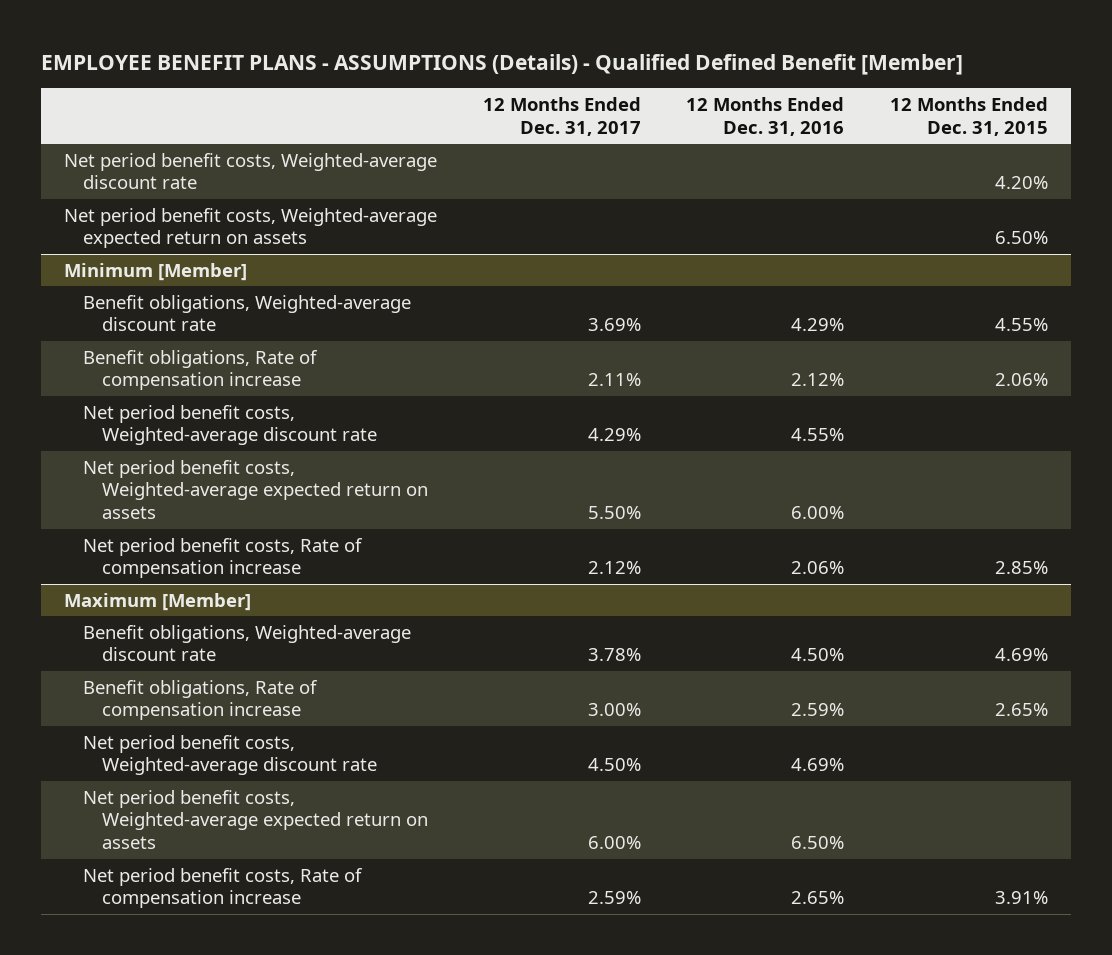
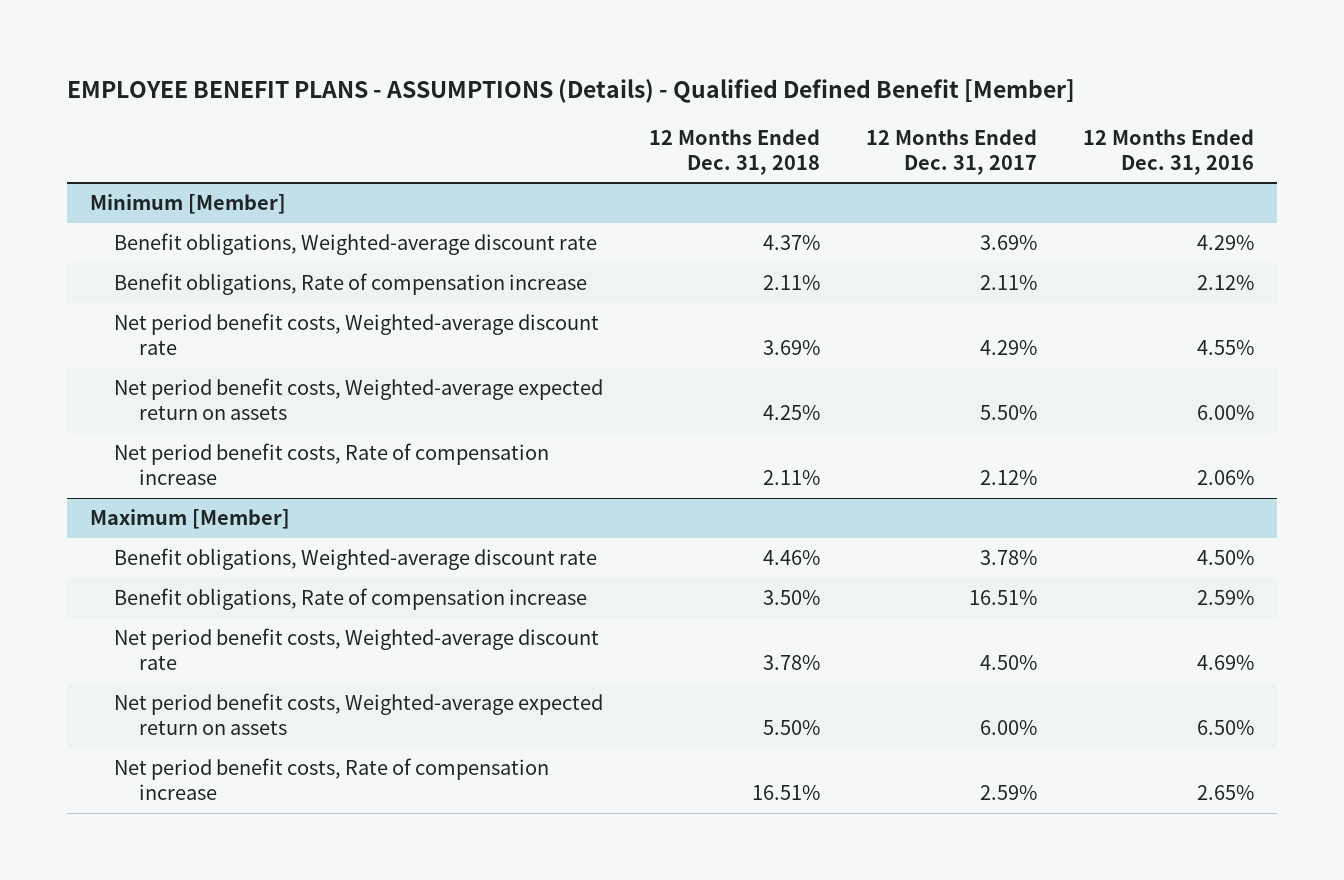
- | 12 Months Ended Dec. 31, 2017 | 12 Months Ended Dec. 31, 2016 | 12 Months Ended Dec. 31, 2015
+ | 12 Months Ended Dec. 31, 2018 | 12 Months Ended Dec. 31, 2017 | 12 Months Ended Dec. 31, 2016
- Net period benefit costs, Weighted-average discount rate | | | 4.20%
- Net period benefit costs, Weighted-average expected return on assets | | | 6.50%
@ Maximum [Member]
- Benefit obligations, Rate of compensation increase | 3.00% | 2.59% | 2.65%
+ Benefit obligations, Rate of compensation increase | 3.50% | 16.51% | 2.59%

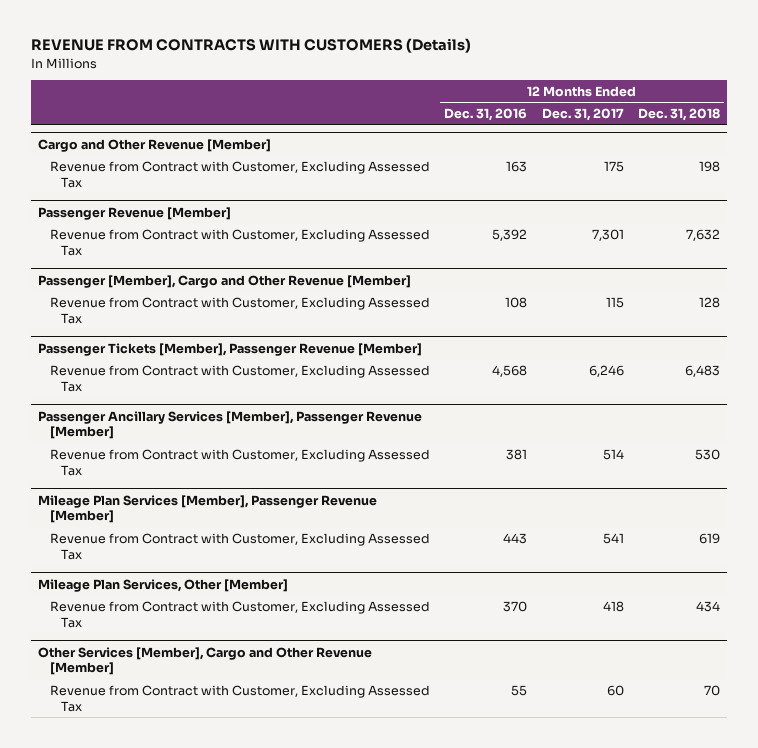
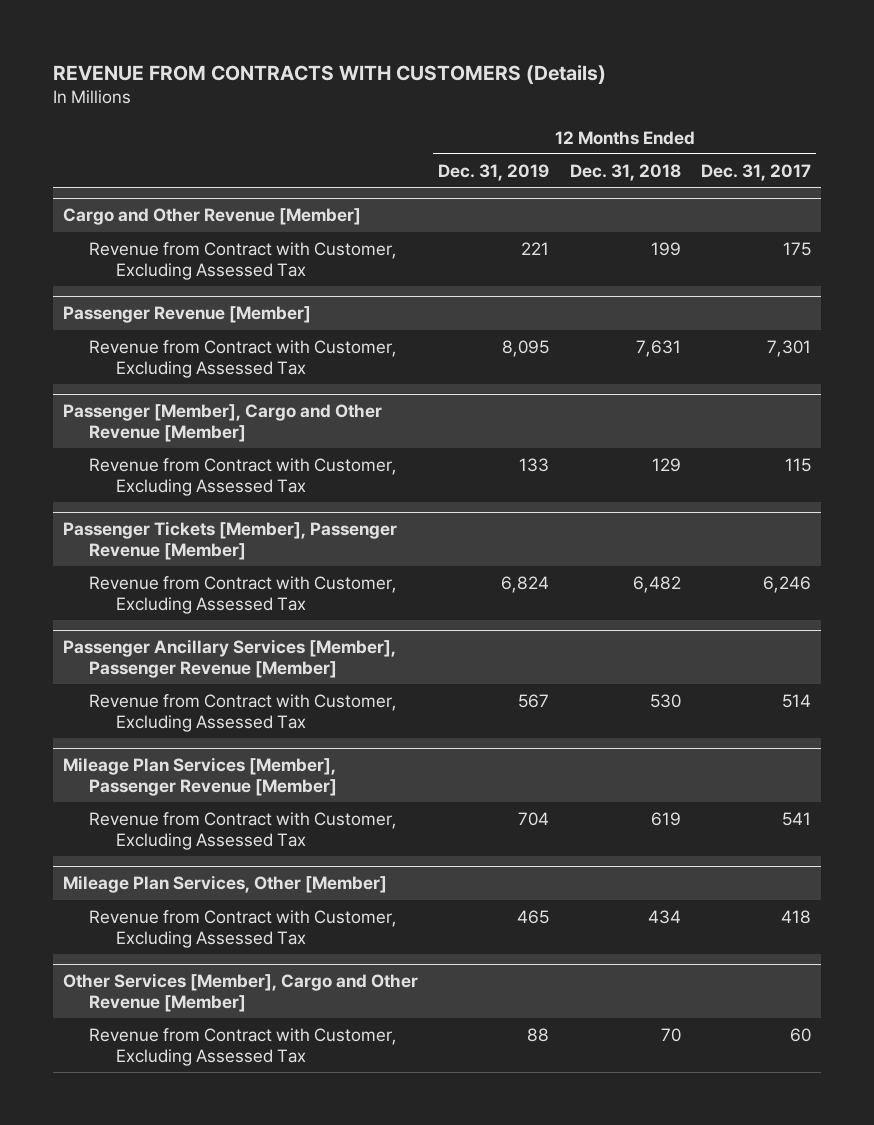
- | 12 Months Ended Dec. 31, 2016 | 12 Months Ended Dec. 31, 2017 | 12 Months Ended Dec. 31, 2018
+ | 12 Months Ended Dec. 31, 2019 | 12 Months Ended Dec. 31, 2018 | 12 Months Ended Dec. 31, 2017
@ Cargo and Other Revenue [Member]
- Revenue from Contract with Customer, Excluding Assessed Tax | 163 | 175 | 198
+ Revenue from Contract with Customer, Excluding Assessed Tax | 221 | 199 | 175
@ Passenger Revenue [Member]
- Revenue from Contract with Customer, Excluding Assessed Tax | 5,392 | 7,301 | 7,632
+ Revenue from Contract with Customer, Excluding Assessed Tax | 8,095 | 7,631 | 7,301
@ Passenger [Member], Cargo and Other Revenue [Member]
- Revenue from Contract with Customer, Excluding Assessed Tax | 108 | 115 | 128
+ Revenue from Contract with Customer, Excluding Assessed Tax | 133 | 129 | 115
@ Passenger Tickets [Member], Passenger Revenue [Member]
- Revenue from Contract with Customer, Excluding Assessed Tax | 4,568 | 6,246 | 6,483
+ Revenue from Contract with Customer, Excluding Assessed Tax | 6,824 | 6,482 | 6,246

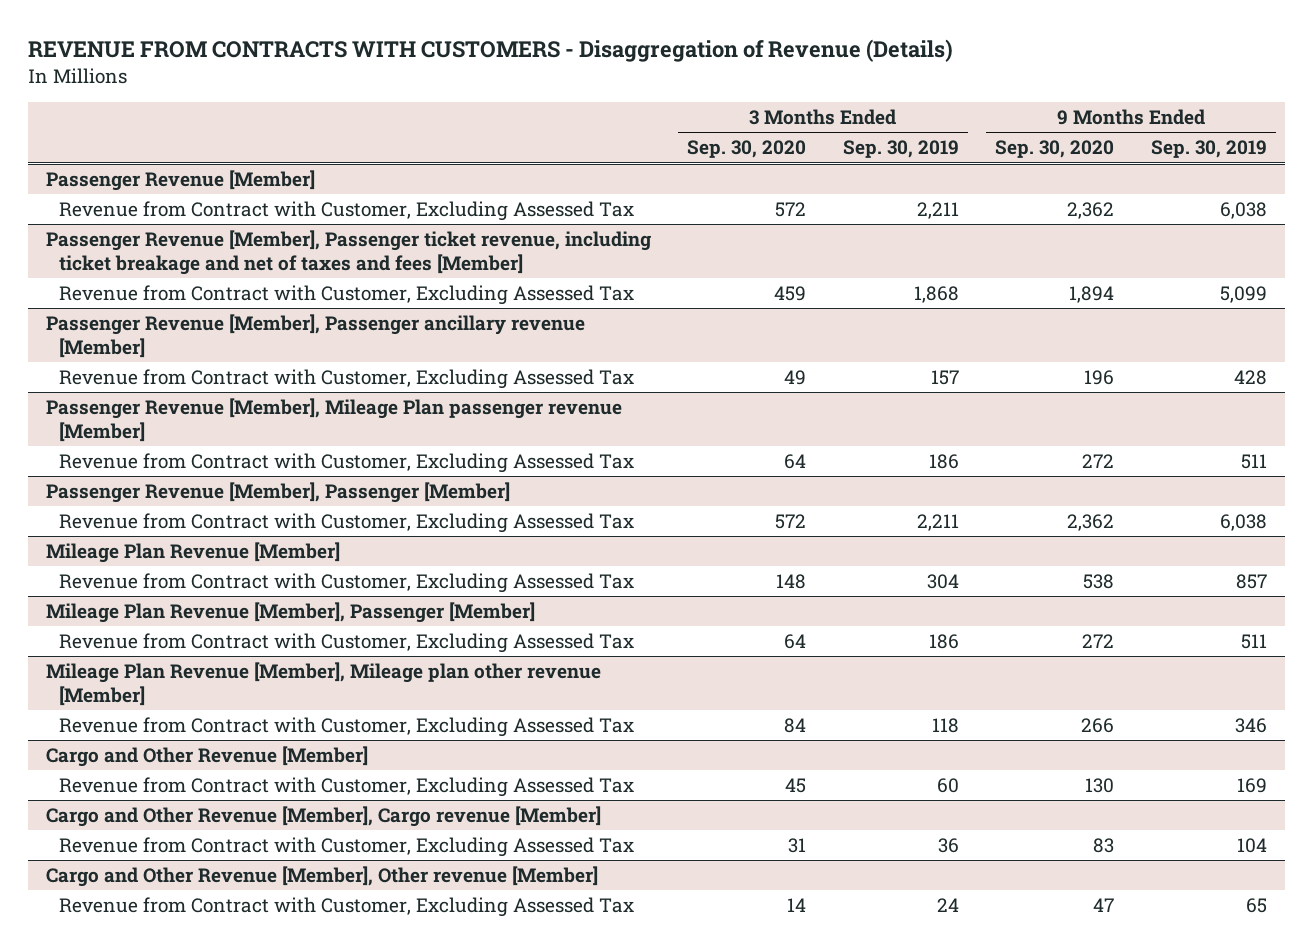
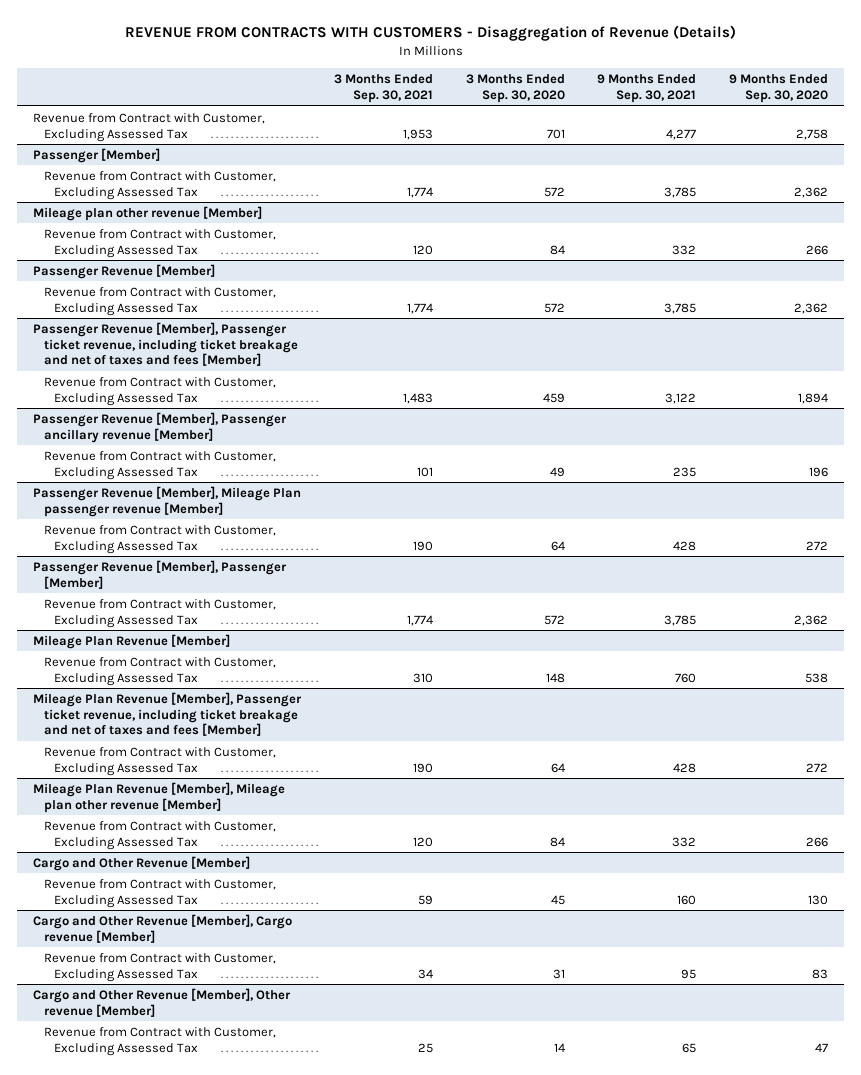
- | 3 Months Ended Sep. 30, 2020 | 3 Months Ended Sep. 30, 2019 | 9 Months Ended Sep. 30, 2020 | 9 Months Ended Sep. 30, 2019
+ | 3 Months Ended Sep. 30, 2021 | 3 Months Ended Sep. 30, 2020 | 9 Months Ended Sep. 30, 2021 | 9 Months Ended Sep. 30, 2020
+ Revenue from Contract with Customer, Excluding Assessed Tax | 1,953 | 701 | 4,277 | 2,758
+ Passenger [Member]
+ Revenue from Contract with Customer, Excluding Assessed Tax | 1,774 | 572 | 3,785 | 2,362
+ Mileage plan other revenue [Member]
+ Revenue from Contract with Customer, Excluding Assessed Tax | 120 | 84 | 332 | 266
- Mileage Plan Revenue [Member], Passenger [Member]
+ Mileage Plan Revenue [Member], Passenger ticket revenue, including ticket breakage and net of taxes and fees [Member]

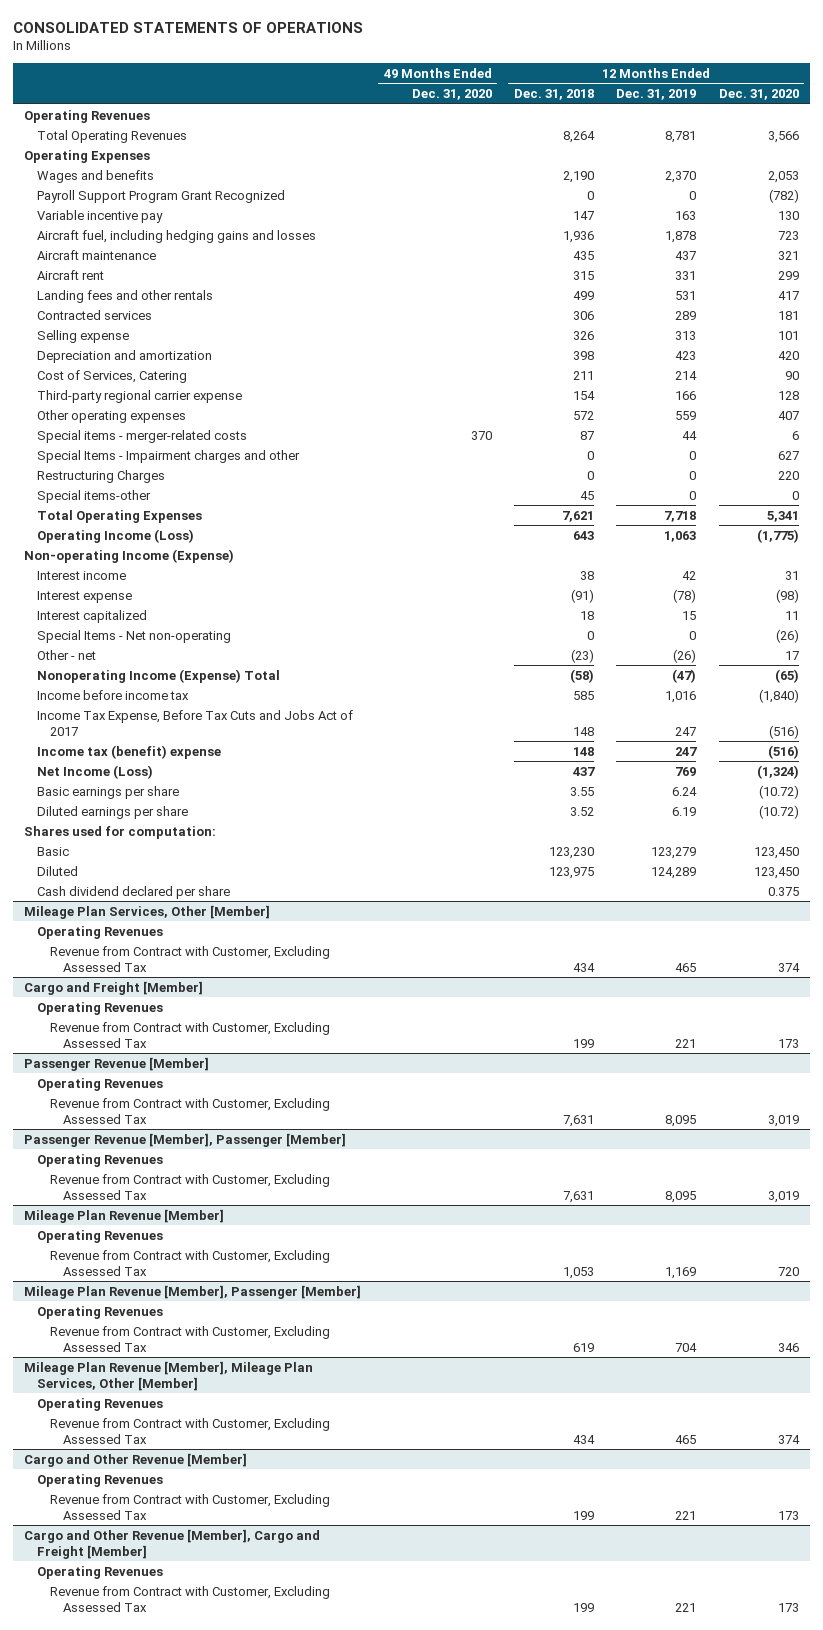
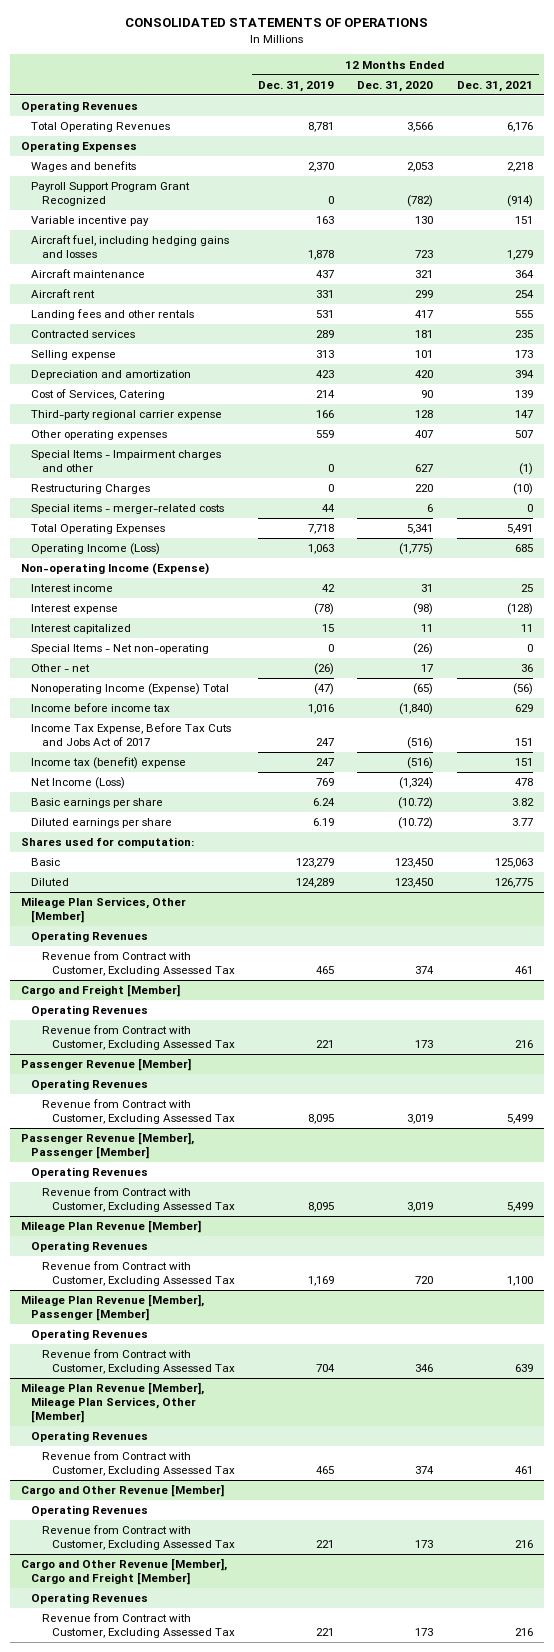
- | 49 Months Ended Dec. 31, 2020 | 12 Months Ended Dec. 31, 2018 | 12 Months Ended Dec. 31, 2019 | 12 Months Ended Dec. 31, 2020
+ | 12 Months Ended Dec. 31, 2019 | 12 Months Ended Dec. 31, 2020 | 12 Months Ended Dec. 31, 2021
- Special items-other | | 45 | 0 | 0
moved down: Special items - merger-related costs | 44 | 6 | 0
- Cash dividend declared per share | | | | 0.375

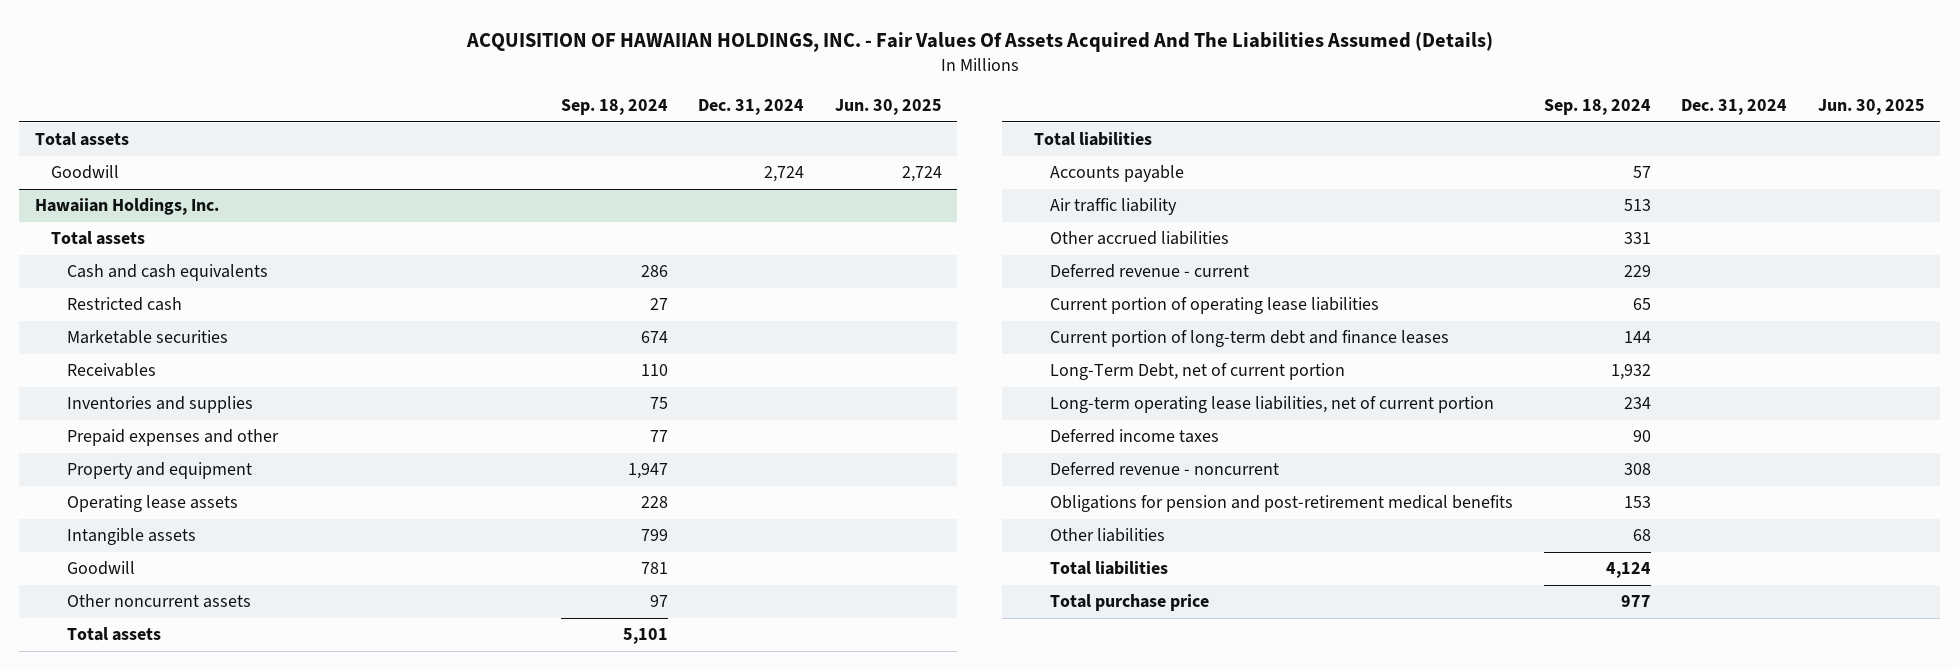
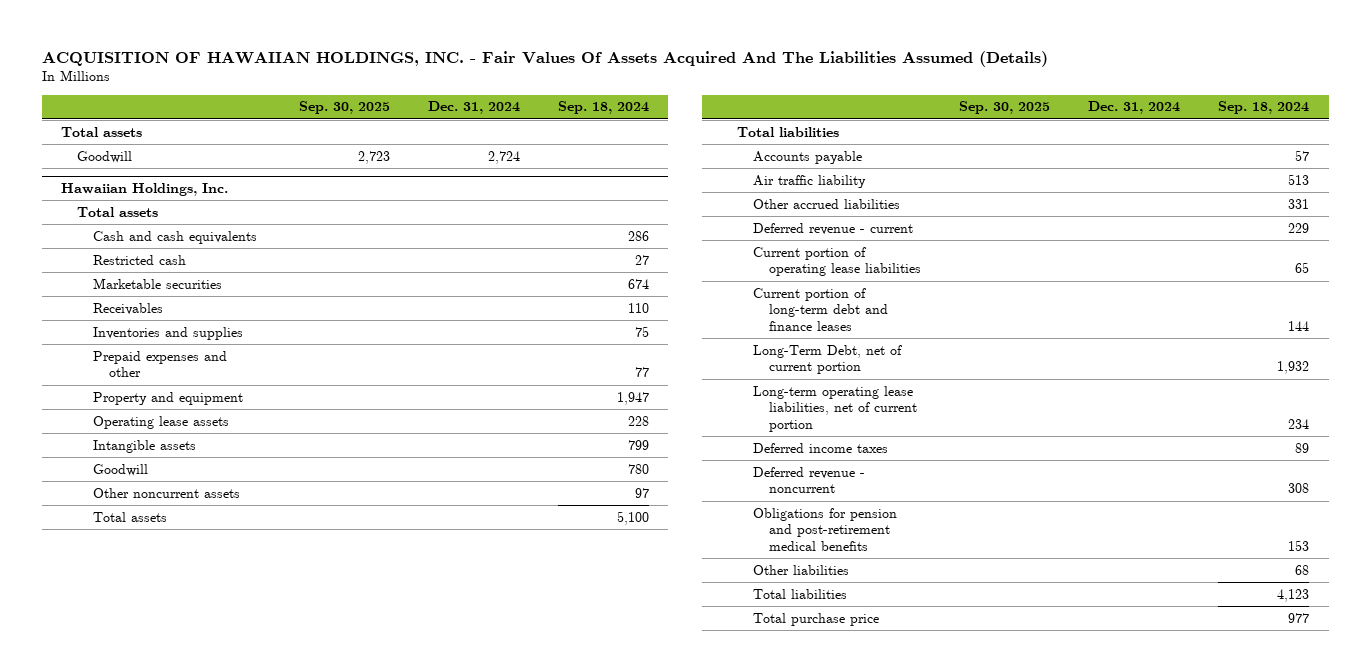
- | Sep. 18, 2024 | Dec. 31, 2024 | Jun. 30, 2025
+ | Sep. 30, 2025 | Dec. 31, 2024 | Sep. 18, 2024
@ Hawaiian Holdings, Inc.
- Goodwill | 781 | |
+ Goodwill | | | 780
- Total assets | 5,101 | |
+ Total assets | | | 5,100
- Deferred income taxes | 90 | |
+ Deferred income taxes | | | 89
- Total liabilities | 4,124 | |
+ Total liabilities | | | 4,123

